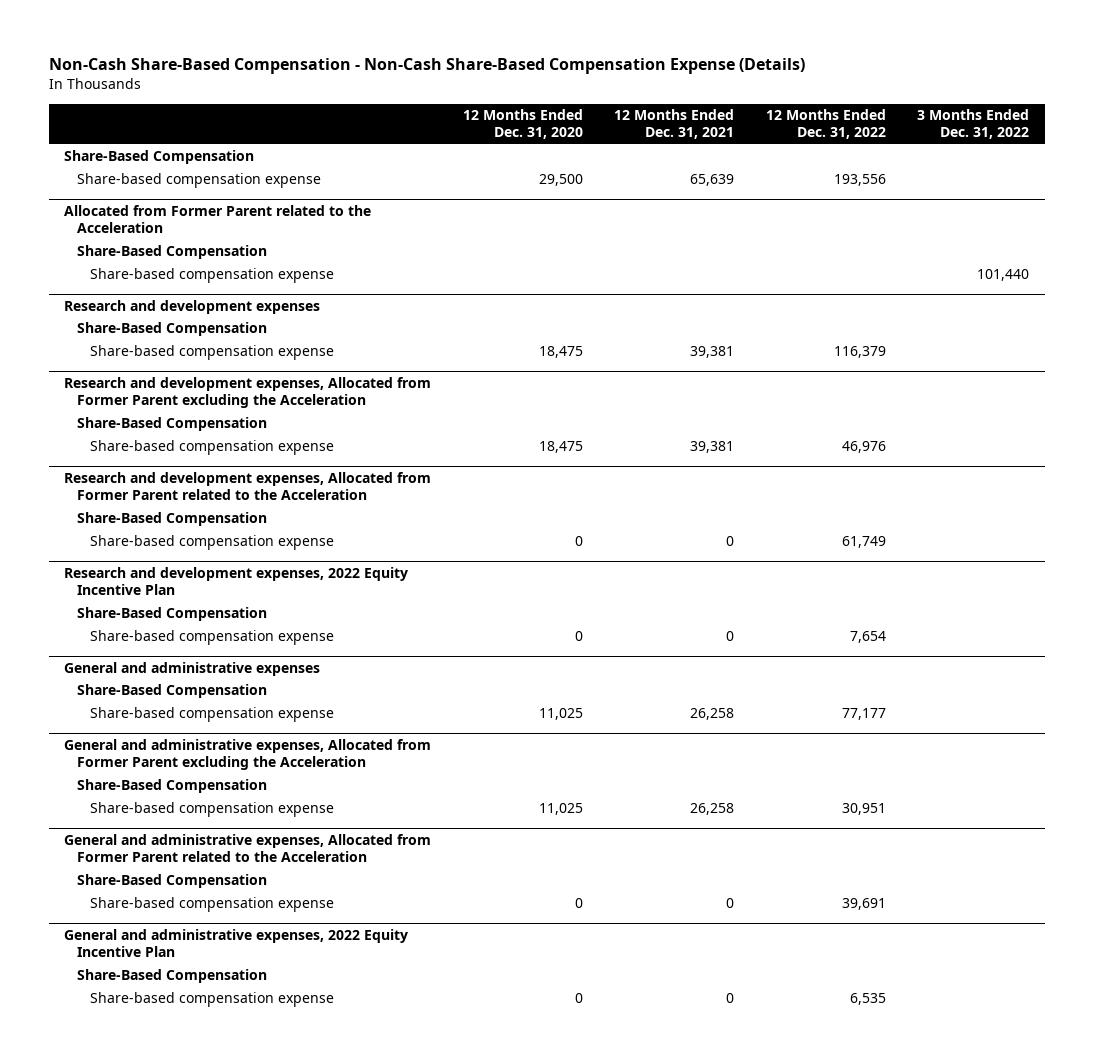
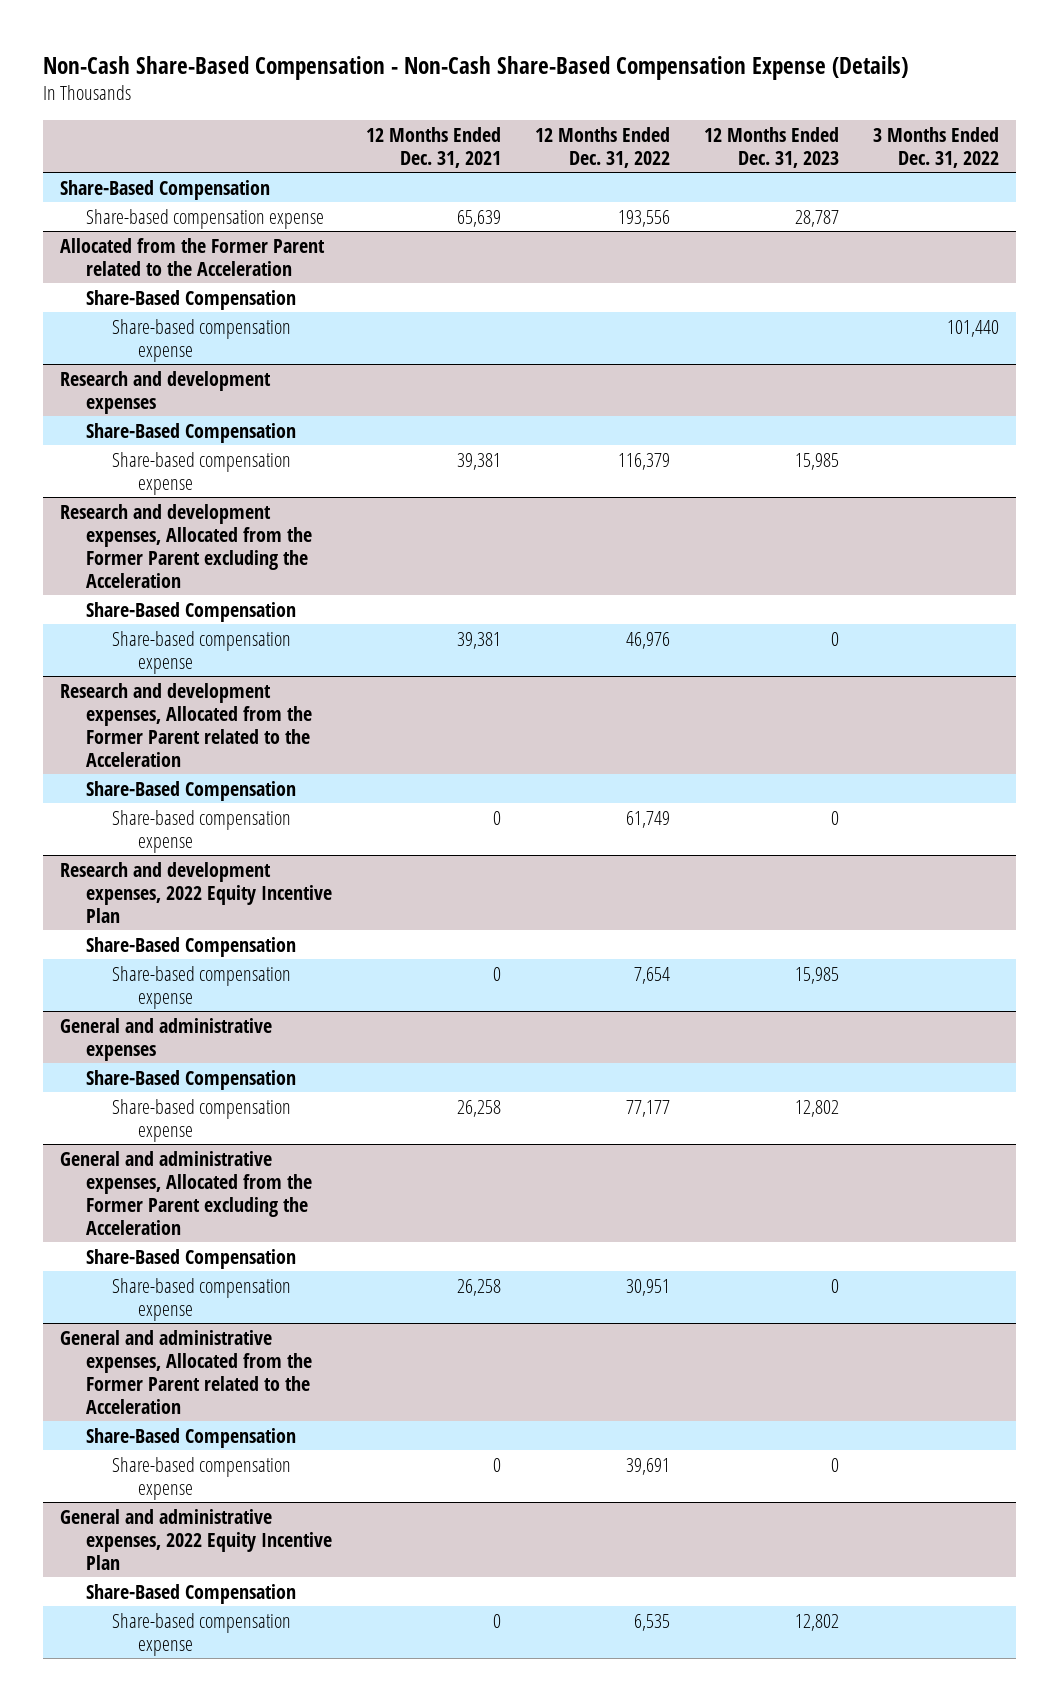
- | 12 Months Ended Dec. 31, 2020 | 12 Months Ended Dec. 31, 2021 | 12 Months Ended Dec. 31, 2022 | 3 Months Ended Dec. 31, 2022
+ | 12 Months Ended Dec. 31, 2021 | 12 Months Ended Dec. 31, 2022 | 12 Months Ended Dec. 31, 2023 | 3 Months Ended Dec. 31, 2022
- Allocated from Former Parent related to the Acceleration
+ Allocated from the Former Parent related to the Acceleration
- Research and development expenses, Allocated from Former Parent excluding the Acceleration
+ Research and development expenses, Allocated from the Former Parent excluding the Acceleration
- Research and development expenses, Allocated from Former Parent related to the Acceleration
+ Research and development expenses, Allocated from the Former Parent related to the Acceleration
- General and administrative expenses, Allocated from Former Parent excluding the Acceleration
+ General and administrative expenses, Allocated from the Former Parent excluding the Acceleration
- General and administrative expenses, Allocated from Former Parent related to the Acceleration
+ General and administrative expenses, Allocated from the Former Parent related to the Acceleration

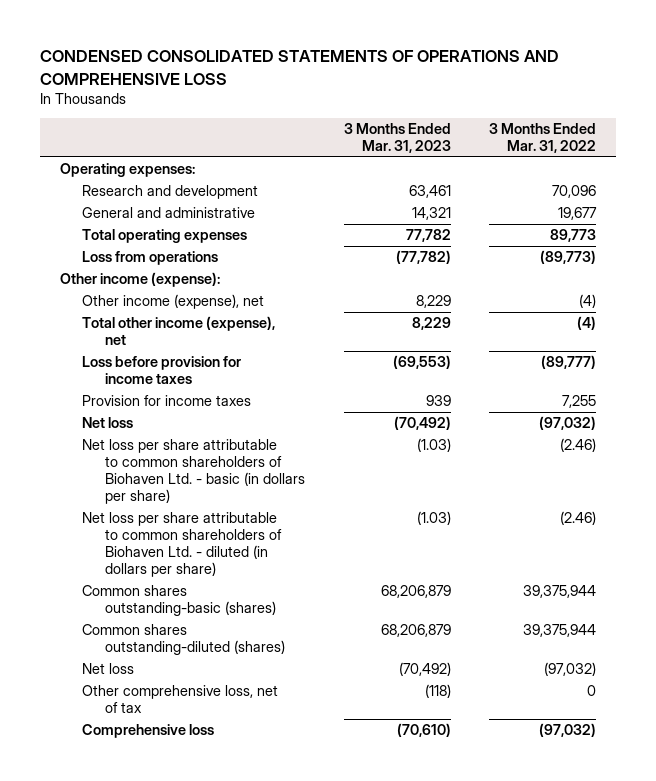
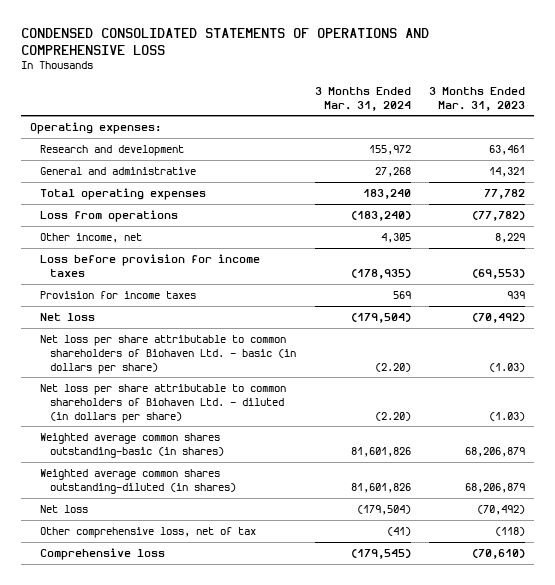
- | 3 Months Ended Mar. 31, 2023 | 3 Months Ended Mar. 31, 2022
+ | 3 Months Ended Mar. 31, 2024 | 3 Months Ended Mar. 31, 2023
- Other income (expense):
- Other income (expense), net | 8,229 | (4)
- Total other income (expense), net | 8,229 | (4)
+ Other income, net | 4,305 | 8,229
- Common shares outstanding-basic (shares) | 68,206,879 | 39,375,944
- Common shares outstanding-diluted (shares) | 68,206,879 | 39,375,944
+ Weighted average common shares outstanding-basic (in shares) | 81,601,826 | 68,206,879
+ Weighted average common shares outstanding-diluted (in shares) | 81,601,826 | 68,206,879

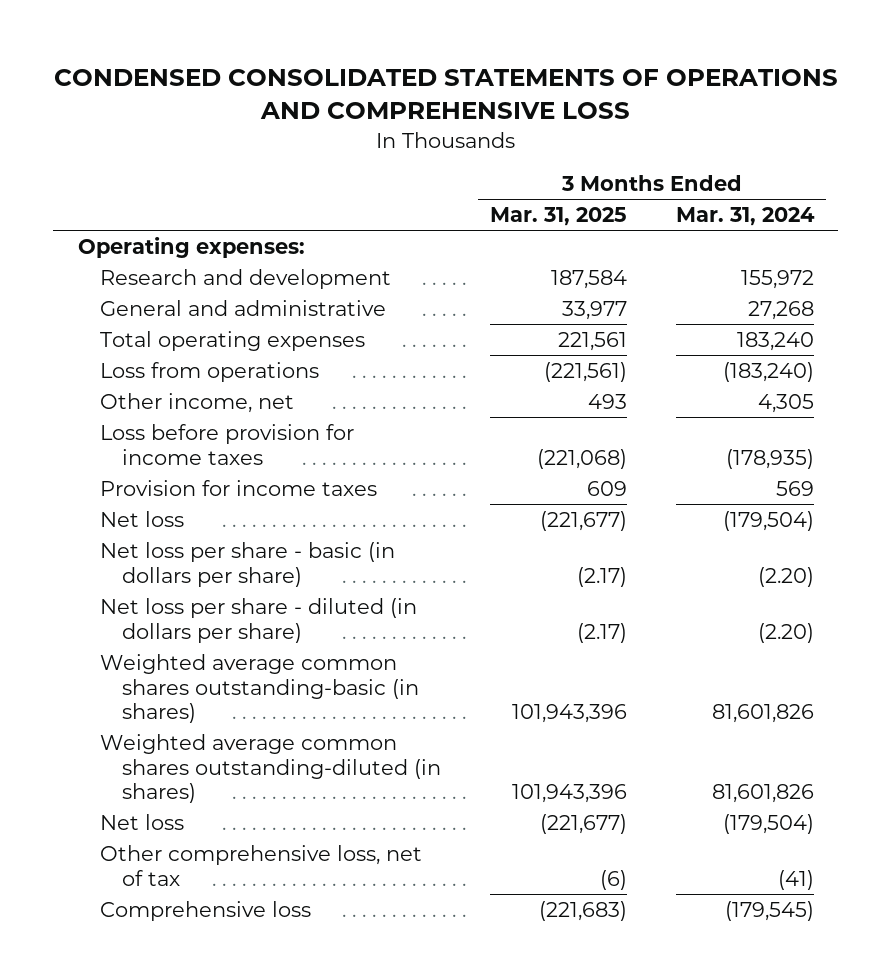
- | 3 Months Ended Mar. 31, 2024 | 3 Months Ended Mar. 31, 2023
+ | 3 Months Ended Mar. 31, 2025 | 3 Months Ended Mar. 31, 2024
- Net loss per share attributable to common shareholders of Biohaven Ltd. - basic (in dollars per share) | (2.20) | (1.03)
- Net loss per share attributable to common shareholders of Biohaven Ltd. - diluted (in dollars per share) | (2.20) | (1.03)
+ Net loss per share - basic (in dollars per share) | (2.17) | (2.20)
+ Net loss per share - diluted (in dollars per share) | (2.17) | (2.20)

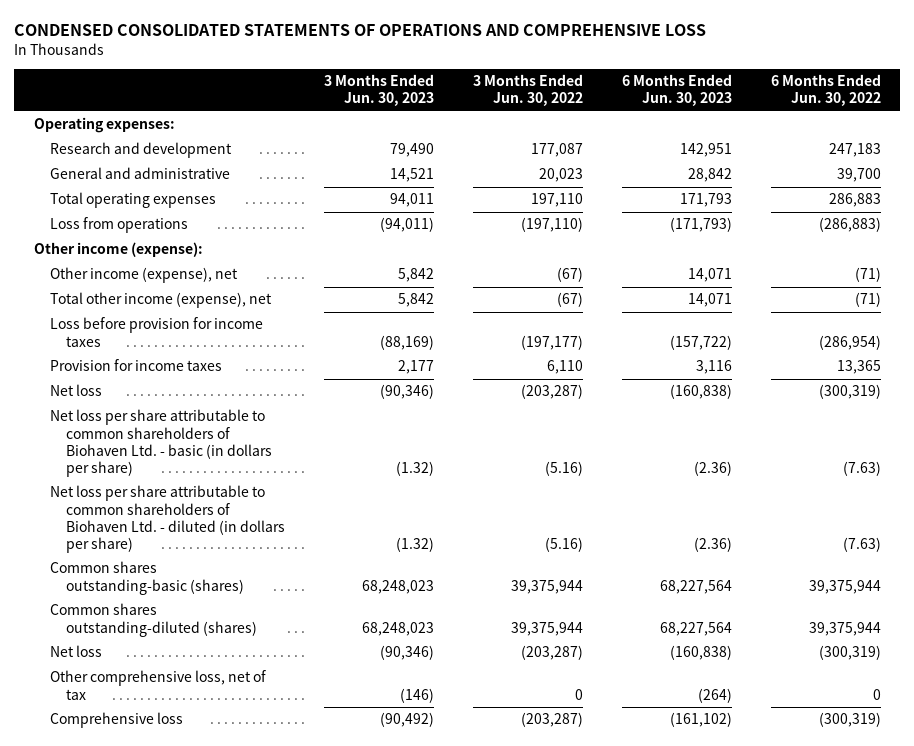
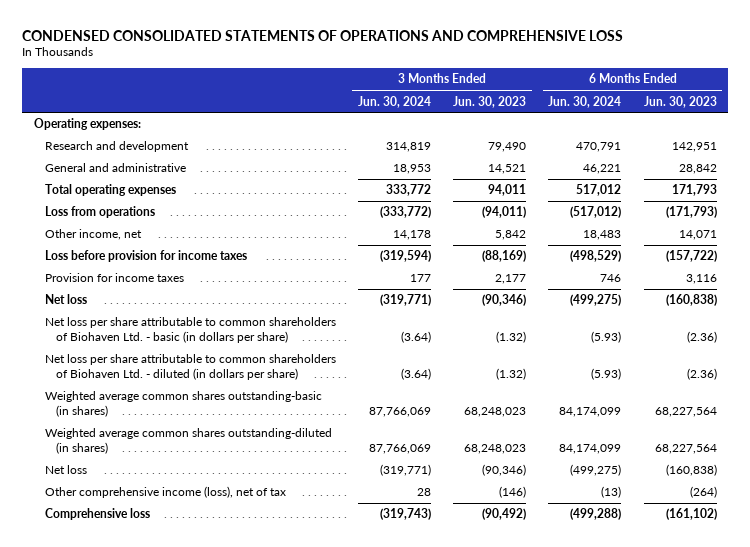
- | 3 Months Ended Jun. 30, 2023 | 3 Months Ended Jun. 30, 2022 | 6 Months Ended Jun. 30, 2023 | 6 Months Ended Jun. 30, 2022
+ | 3 Months Ended Jun. 30, 2024 | 3 Months Ended Jun. 30, 2023 | 6 Months Ended Jun. 30, 2024 | 6 Months Ended Jun. 30, 2023
- Other income (expense):
- Other income (expense), net | 5,842 | (67) | 14,071 | (71)
- Total other income (expense), net | 5,842 | (67) | 14,071 | (71)
+ Other income, net | 14,178 | 5,842 | 18,483 | 14,071
- Common shares outstanding-basic (shares) | 68,248,023 | 39,375,944 | 68,227,564 | 39,375,944
- Common shares outstanding-diluted (shares) | 68,248,023 | 39,375,944 | 68,227,564 | 39,375,944
+ Weighted average common shares outstanding-basic (in shares) | 87,766,069 | 68,248,023 | 84,174,099 | 68,227,564
+ Weighted average common shares outstanding-diluted (in shares) | 87,766,069 | 68,248,023 | 84,174,099 | 68,227,564
- Other comprehensive loss, net of tax | (146) | 0 | (264) | 0
+ Other comprehensive income (loss), net of tax | 28 | (146) | (13) | (264)

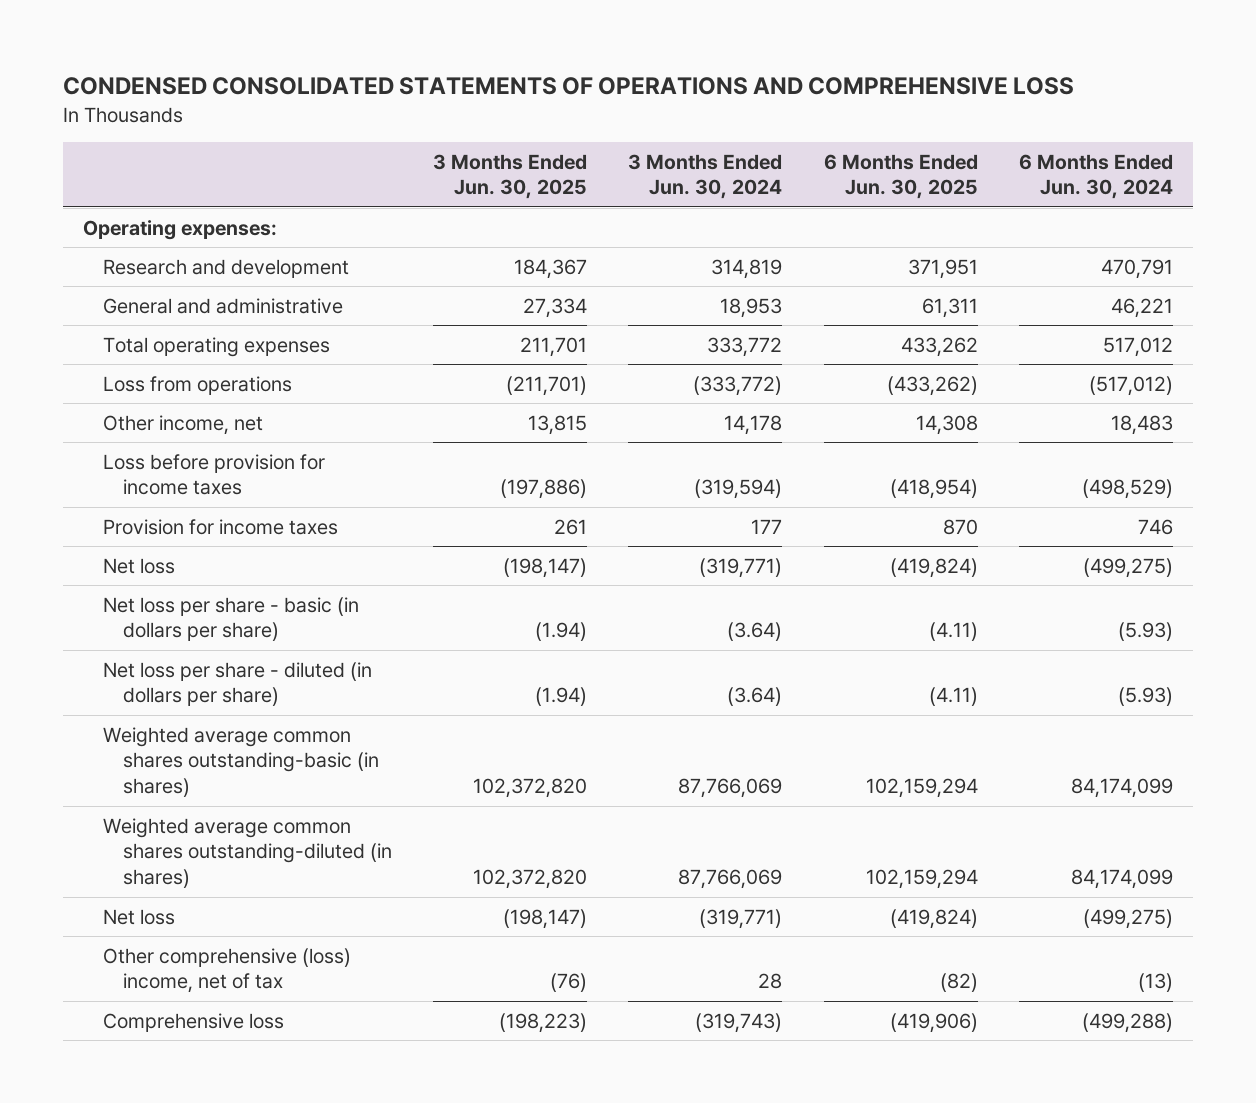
- | 3 Months Ended Jun. 30, 2024 | 3 Months Ended Jun. 30, 2023 | 6 Months Ended Jun. 30, 2024 | 6 Months Ended Jun. 30, 2023
+ | 3 Months Ended Jun. 30, 2025 | 3 Months Ended Jun. 30, 2024 | 6 Months Ended Jun. 30, 2025 | 6 Months Ended Jun. 30, 2024
- Net loss per share attributable to common shareholders of Biohaven Ltd. - basic (in dollars per share) | (3.64) | (1.32) | (5.93) | (2.36)
- Net loss per share attributable to common shareholders of Biohaven Ltd. - diluted (in dollars per share) | (3.64) | (1.32) | (5.93) | (2.36)
+ Net loss per share - basic (in dollars per share) | (1.94) | (3.64) | (4.11) | (5.93)
+ Net loss per share - diluted (in dollars per share) | (1.94) | (3.64) | (4.11) | (5.93)
- Other comprehensive income (loss), net of tax | 28 | (146) | (13) | (264)
+ Other comprehensive (loss) income, net of tax | (76) | 28 | (82) | (13)

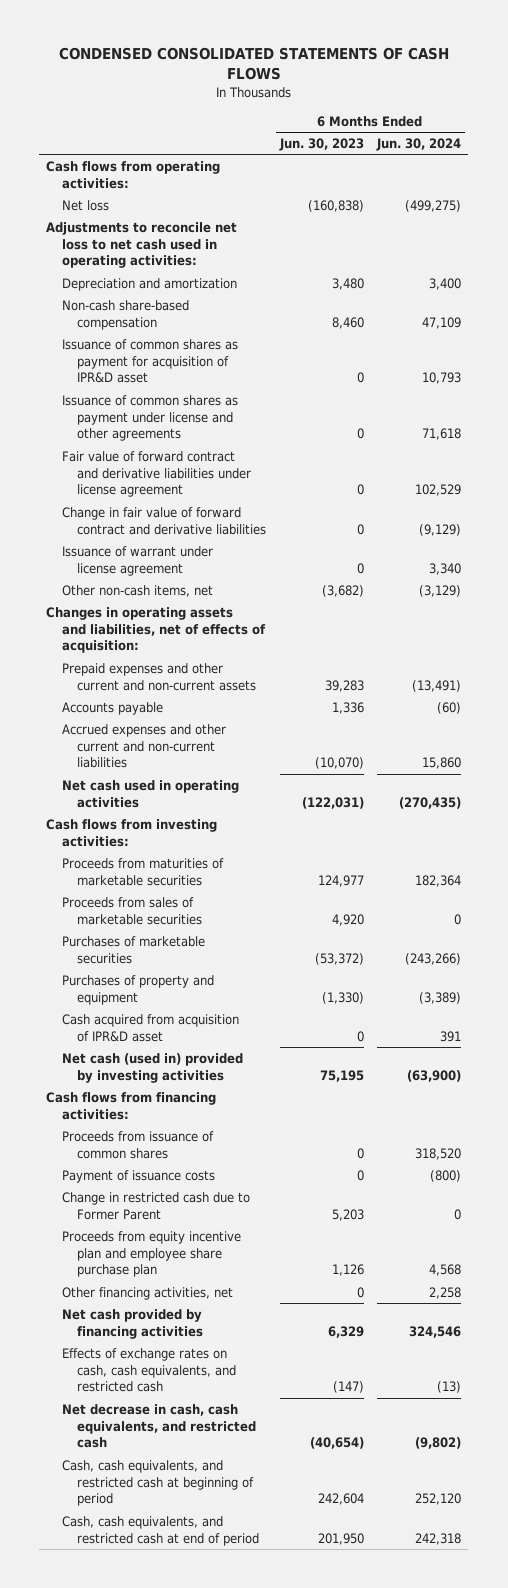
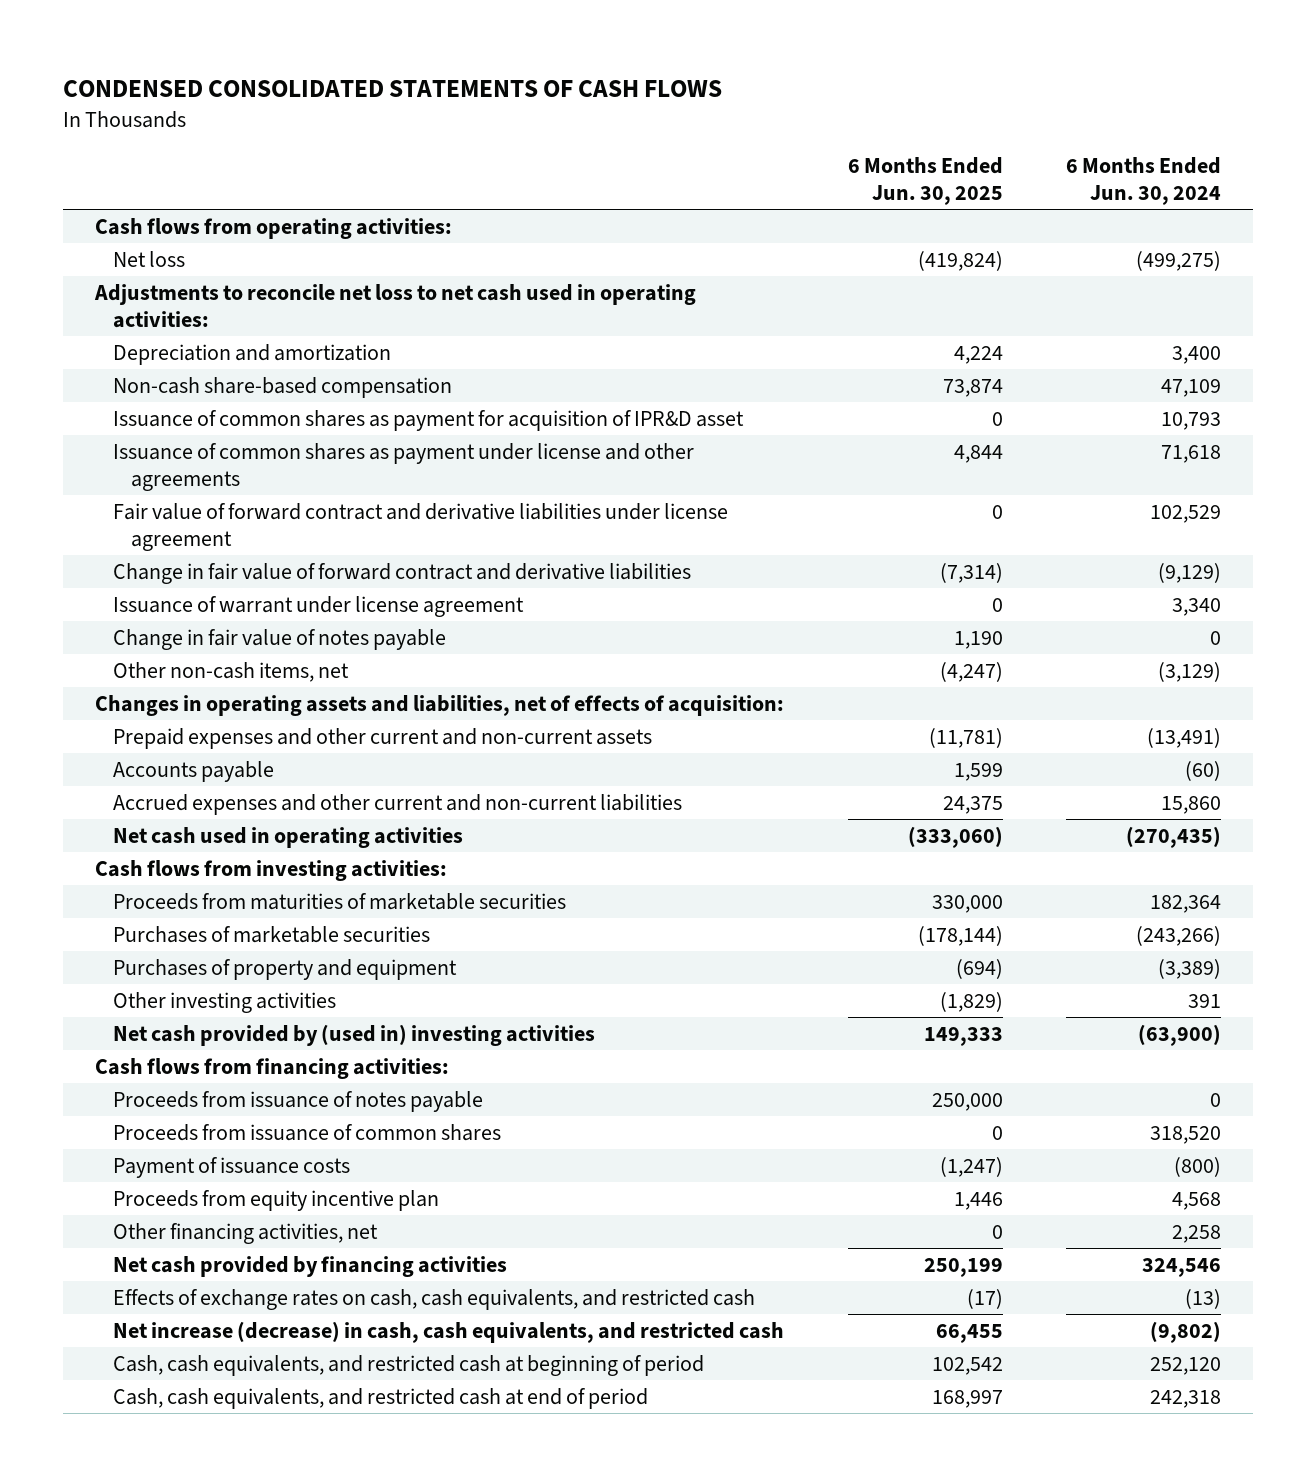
- | 6 Months Ended Jun. 30, 2023 | 6 Months Ended Jun. 30, 2024
+ | 6 Months Ended Jun. 30, 2025 | 6 Months Ended Jun. 30, 2024
+ Change in fair value of notes payable | 1,190 | 0
- Proceeds from sales of marketable securities | 4,920 | 0
- Cash acquired from acquisition of IPR&D asset | 0 | 391
- Net cash (used in) provided by investing activities | 75,195 | (63,900)
+ Other investing activities | (1,829) | 391
+ Net cash provided by (used in) investing activities | 149,333 | (63,900)
+ Proceeds from issuance of notes payable | 250,000 | 0
- Change in restricted cash due to Former Parent | 5,203 | 0
- Proceeds from equity incentive plan and employee share purchase plan | 1,126 | 4,568
+ Proceeds from equity incentive plan | 1,446 | 4,568
- Net decrease in cash, cash equivalents, and restricted cash | (40,654) | (9,802)
+ Net increase (decrease) in cash, cash equivalents, and restricted cash | 66,455 | (9,802)

